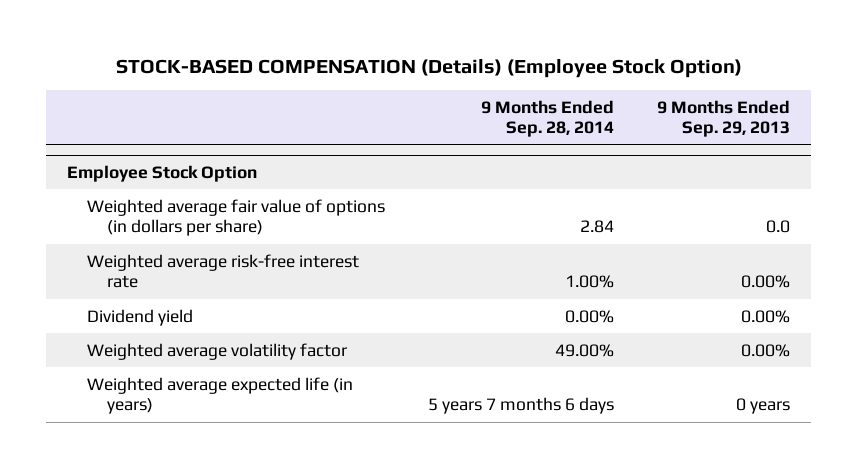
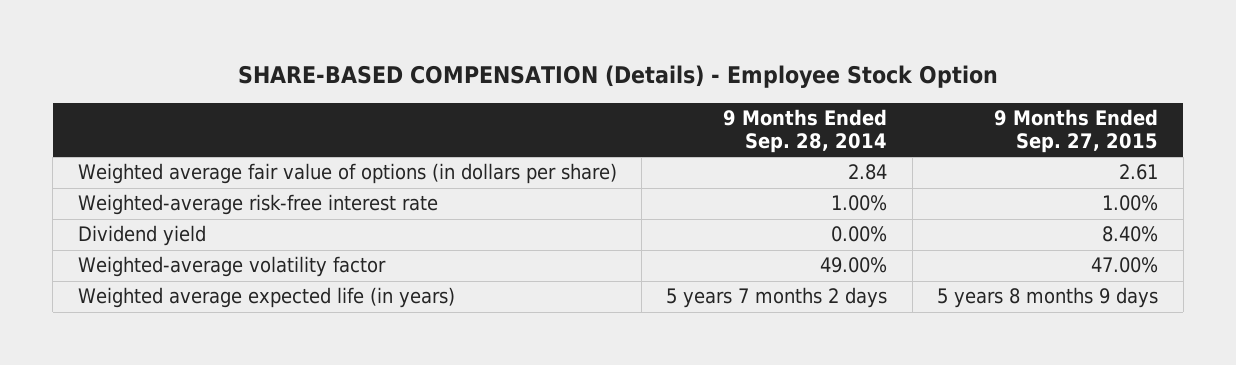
- STOCK-BASED COMPENSATION (Details) (Employee Stock Option)
+ SHARE-BASED COMPENSATION (Details) - Employee Stock Option
- | 9 Months Ended Sep. 28, 2014 | 9 Months Ended Sep. 29, 2013
+ | 9 Months Ended Sep. 28, 2014 | 9 Months Ended Sep. 27, 2015
- Employee Stock Option
- Weighted average risk-free interest rate | 1.00% | 0.00%
+ Weighted-average risk-free interest rate | 1.00% | 1.00%
- Weighted average volatility factor | 49.00% | 0.00%
- Weighted average expected life (in years) | 5 years 7 months 6 days | 0 years
+ Weighted-average volatility factor | 49.00% | 47.00%
+ Weighted average expected life (in years) | 5 years 7 months 2 days | 5 years 8 months 9 days

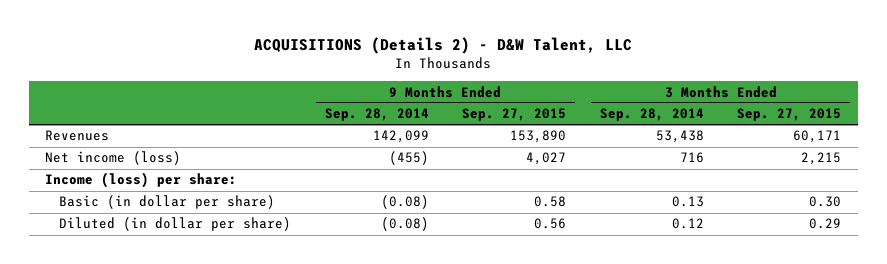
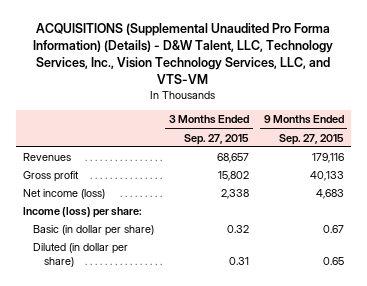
- ACQUISITIONS (Details 2) - D&W Talent, LLC
+ ACQUISITIONS (Supplemental Unaudited Pro Forma Information) (Details) - D&W Talent, LLC, Technology Services, Inc., Vision Technology Services, LLC, and VTS-VM
- | 9 Months Ended Sep. 28, 2014 | 9 Months Ended Sep. 27, 2015 | 3 Months Ended Sep. 28, 2014 | 3 Months Ended Sep. 27, 2015
+ | 3 Months Ended Sep. 27, 2015 | 9 Months Ended Sep. 27, 2015
- Revenues | 142,099 | 153,890 | 53,438 | 60,171
- Net income (loss) | (455) | 4,027 | 716 | 2,215
+ Revenues | 68,657 | 179,116
+ Gross profit | 15,802 | 40,133
+ Net income (loss) | 2,338 | 4,683
- Basic (in dollar per share) | (0.08) | 0.58 | 0.13 | 0.30
- Diluted (in dollar per share) | (0.08) | 0.56 | 0.12 | 0.29
+ Basic (in dollar per share) | 0.32 | 0.67
+ Diluted (in dollar per share) | 0.31 | 0.65

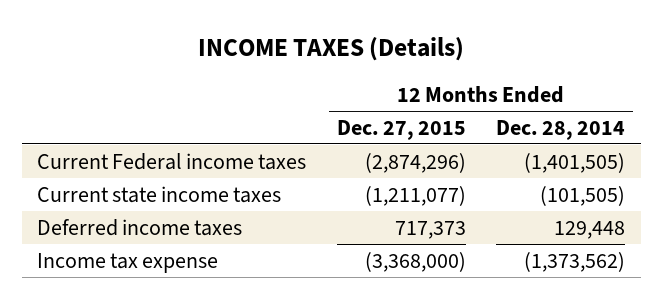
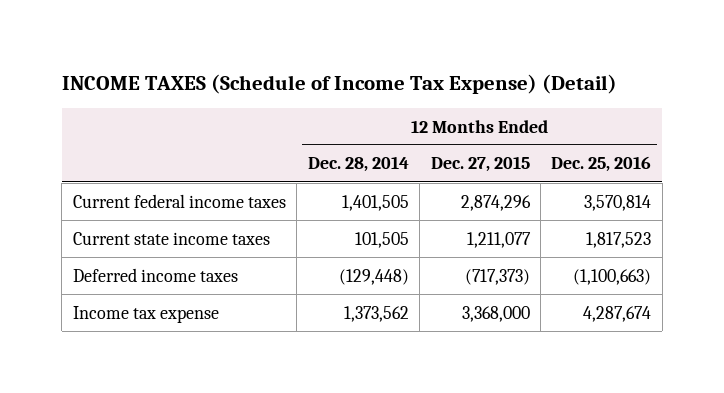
- INCOME TAXES (Details)
+ INCOME TAXES (Schedule of Income Tax Expense) (Detail)
- | 12 Months Ended Dec. 27, 2015 | 12 Months Ended Dec. 28, 2014
+ | 12 Months Ended Dec. 28, 2014 | 12 Months Ended Dec. 27, 2015 | 12 Months Ended Dec. 25, 2016
- Current Federal income taxes | (2,874,296) | (1,401,505)
- Current state income taxes | (1,211,077) | (101,505)
- Deferred income taxes | 717,373 | 129,448
- Income tax expense | (3,368,000) | (1,373,562)
+ Current federal income taxes | 1,401,505 | 2,874,296 | 3,570,814
+ Current state income taxes | 101,505 | 1,211,077 | 1,817,523
+ Deferred income taxes | (129,448) | (717,373) | (1,100,663)
+ Income tax expense | 1,373,562 | 3,368,000 | 4,287,674

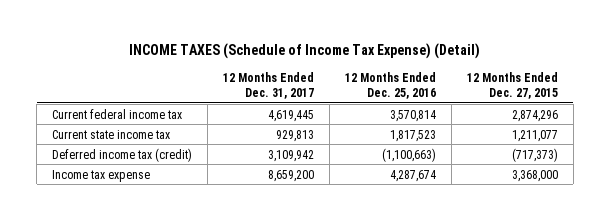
- | 12 Months Ended Dec. 28, 2014 | 12 Months Ended Dec. 27, 2015 | 12 Months Ended Dec. 25, 2016
+ | 12 Months Ended Dec. 31, 2017 | 12 Months Ended Dec. 25, 2016 | 12 Months Ended Dec. 27, 2015
- Current federal income taxes | 1,401,505 | 2,874,296 | 3,570,814
- Current state income taxes | 101,505 | 1,211,077 | 1,817,523
- Deferred income taxes | (129,448) | (717,373) | (1,100,663)
+ Current federal income tax | 4,619,445 | 3,570,814 | 2,874,296
+ Current state income tax | 929,813 | 1,817,523 | 1,211,077
+ Deferred income tax (credit) | 3,109,942 | (1,100,663) | (717,373)

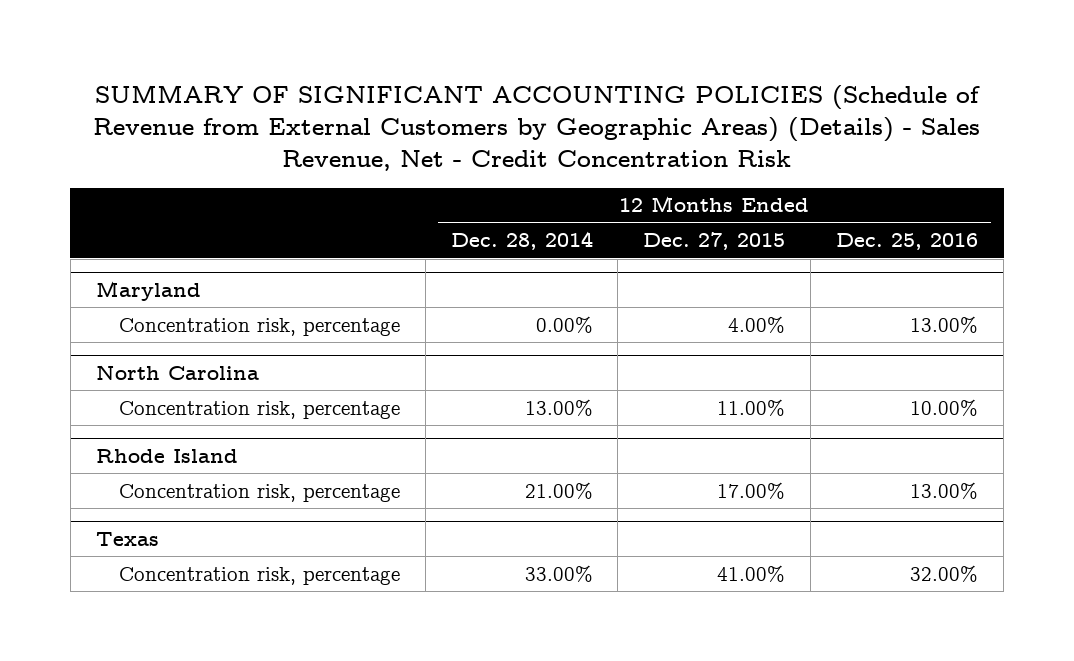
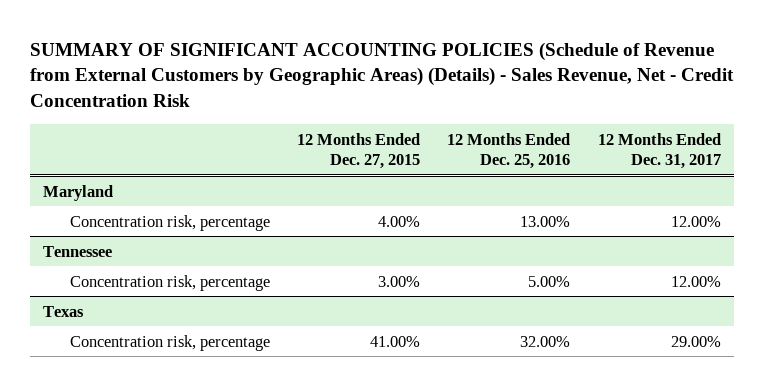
- | 12 Months Ended Dec. 28, 2014 | 12 Months Ended Dec. 27, 2015 | 12 Months Ended Dec. 25, 2016
+ | 12 Months Ended Dec. 27, 2015 | 12 Months Ended Dec. 25, 2016 | 12 Months Ended Dec. 31, 2017
- North Carolina
- Concentration risk, percentage | 13.00% | 11.00% | 10.00%
- Rhode Island
- Concentration risk, percentage | 21.00% | 17.00% | 13.00%
+ Tennessee
+ Concentration risk, percentage | 3.00% | 5.00% | 12.00%

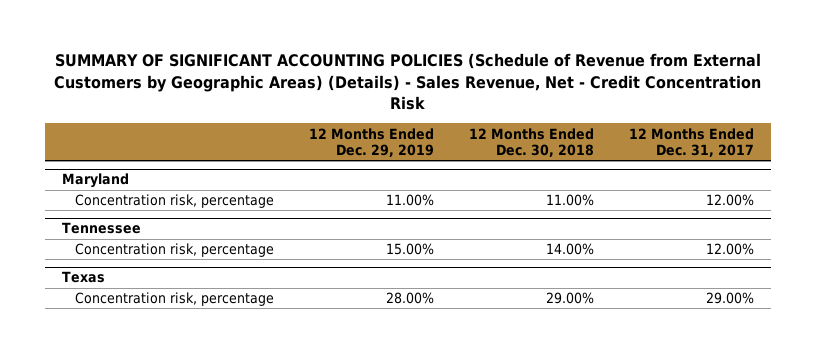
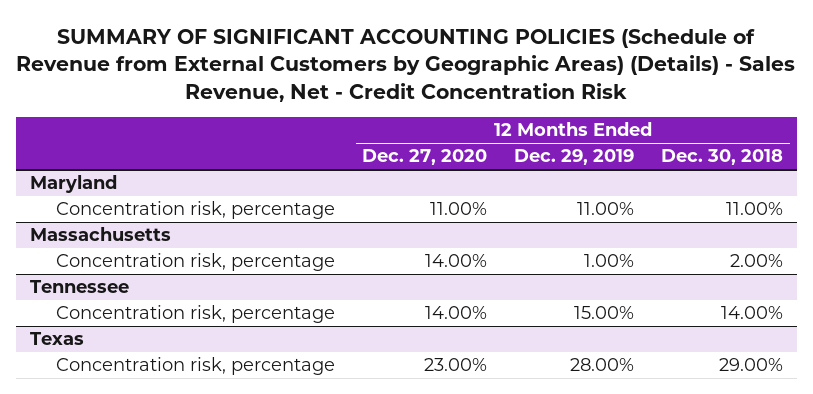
- | 12 Months Ended Dec. 29, 2019 | 12 Months Ended Dec. 30, 2018 | 12 Months Ended Dec. 31, 2017
+ | 12 Months Ended Dec. 27, 2020 | 12 Months Ended Dec. 29, 2019 | 12 Months Ended Dec. 30, 2018
+ Massachusetts
+ Concentration risk, percentage | 14.00% | 1.00% | 2.00%

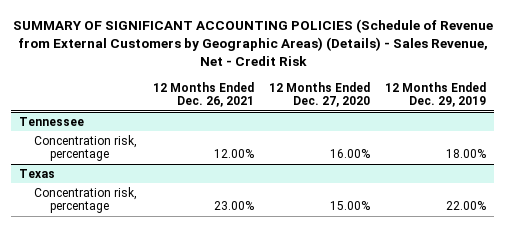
- SUMMARY OF SIGNIFICANT ACCOUNTING POLICIES (Schedule of Revenue from External Customers by Geographic Areas) (Details) - Sales Revenue, Net - Credit Concentration Risk
+ SUMMARY OF SIGNIFICANT ACCOUNTING POLICIES (Schedule of Revenue from External Customers by Geographic Areas) (Details) - Sales Revenue, Net - Credit Risk
- | 12 Months Ended Dec. 27, 2020 | 12 Months Ended Dec. 29, 2019 | 12 Months Ended Dec. 30, 2018
+ | 12 Months Ended Dec. 26, 2021 | 12 Months Ended Dec. 27, 2020 | 12 Months Ended Dec. 29, 2019
- Maryland
- Concentration risk, percentage | 11.00% | 11.00% | 11.00%
- Massachusetts
- Concentration risk, percentage | 14.00% | 1.00% | 2.00%
@ Tennessee
- Concentration risk, percentage | 14.00% | 15.00% | 14.00%
+ Concentration risk, percentage | 12.00% | 16.00% | 18.00%
@ Texas
- Concentration risk, percentage | 23.00% | 28.00% | 29.00%
+ Concentration risk, percentage | 23.00% | 15.00% | 22.00%

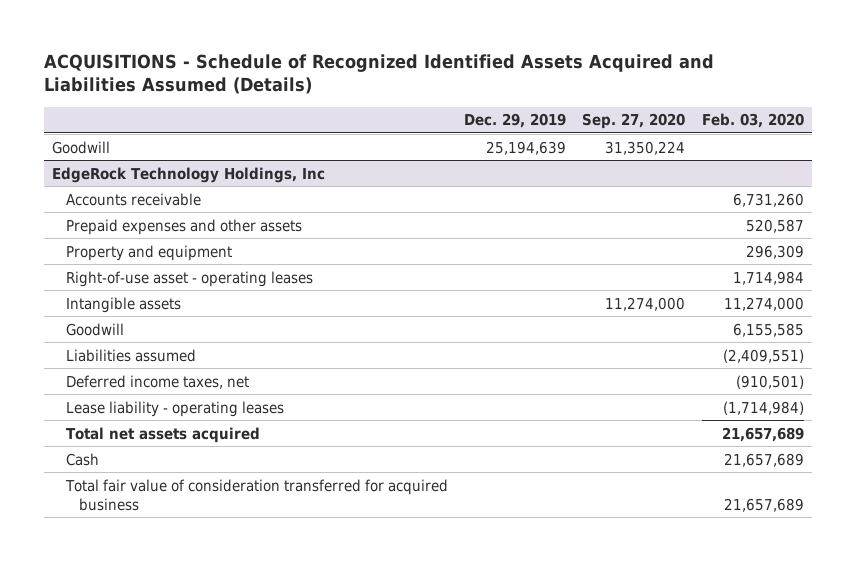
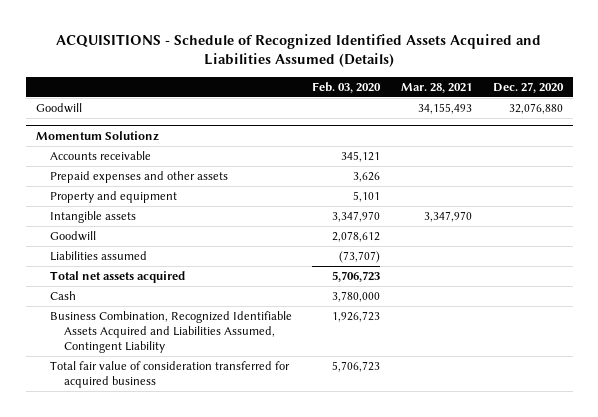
- | Dec. 29, 2019 | Sep. 27, 2020 | Feb. 03, 2020
+ | Feb. 03, 2020 | Mar. 28, 2021 | Dec. 27, 2020
- EdgeRock Technology Holdings, Inc
- Accounts receivable | | | 6,731,260
- Prepaid expenses and other assets | | | 520,587
- Property and equipment | | | 296,309
- Right-of-use asset - operating leases | | | 1,714,984
- Intangible assets | | 11,274,000 | 11,274,000
- Goodwill | | | 6,155,585
- Liabilities assumed | | | (2,409,551)
- Deferred income taxes, net | | | (910,501)
- Lease liability - operating leases | | | (1,714,984)
- Total net assets acquired | | | 21,657,689
- Cash | | | 21,657,689
- Total fair value of consideration transferred for acquired business | | | 21,657,689
+ Momentum Solutionz
+ Accounts receivable | 345,121 | |
+ Prepaid expenses and other assets | 3,626 | |
+ Property and equipment | 5,101 | |
+ Intangible assets | 3,347,970 | 3,347,970 |
+ Goodwill | 2,078,612 | |
+ Liabilities assumed | (73,707) | |
+ Total net assets acquired | 5,706,723 | |
+ Cash | 3,780,000 | |
+ Business Combination, Recognized Identifiable Assets Acquired and Liabilities Assumed, Contingent Liability | 1,926,723 | |
+ Total fair value of consideration transferred for acquired business | 5,706,723 | |

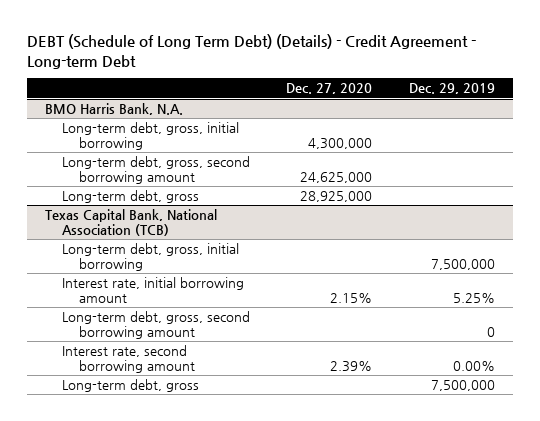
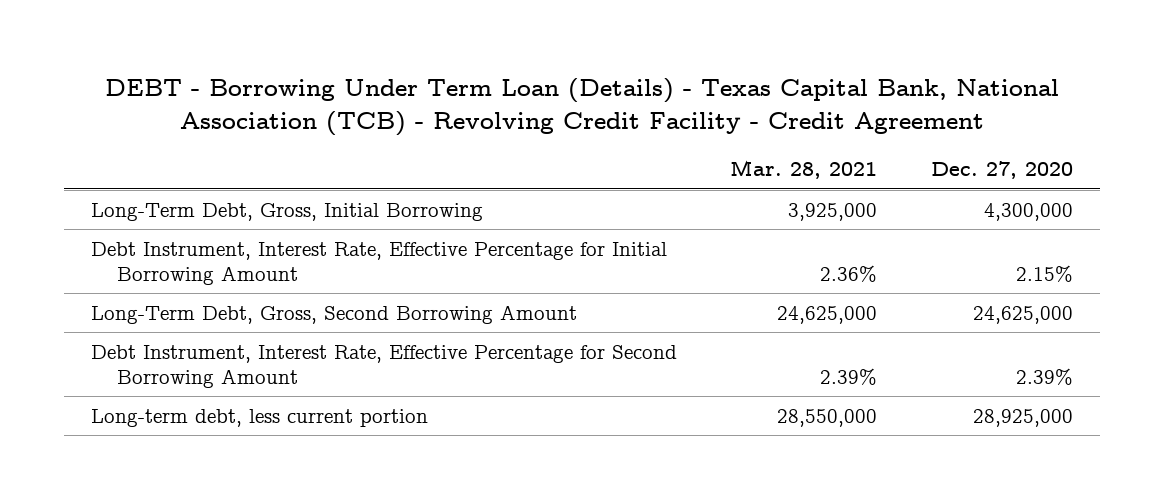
- DEBT (Schedule of Long Term Debt) (Details) - Credit Agreement - Long-term Debt
+ DEBT - Borrowing Under Term Loan (Details) - Texas Capital Bank, National Association (TCB) - Revolving Credit Facility - Credit Agreement
- | Dec. 27, 2020 | Dec. 29, 2019
+ | Mar. 28, 2021 | Dec. 27, 2020
- BMO Harris Bank, N.A.
- Long-term debt, gross, initial borrowing | 4,300,000 |
- Long-term debt, gross, second borrowing amount | 24,625,000 |
- Long-term debt, gross | 28,925,000 |
- Texas Capital Bank, National Association (TCB)
- Long-term debt, gross, initial borrowing | | 7,500,000
- Interest rate, initial borrowing amount | 2.15% | 5.25%
- Long-term debt, gross, second borrowing amount | | 0
- Interest rate, second borrowing amount | 2.39% | 0.00%
- Long-term debt, gross | | 7,500,000
+ Long-Term Debt, Gross, Initial Borrowing | 3,925,000 | 4,300,000
+ Debt Instrument, Interest Rate, Effective Percentage for Initial Borrowing Amount | 2.36% | 2.15%
+ Long-Term Debt, Gross, Second Borrowing Amount | 24,625,000 | 24,625,000
+ Debt Instrument, Interest Rate, Effective Percentage for Second Borrowing Amount | 2.39% | 2.39%
+ Long-term debt, less current portion | 28,550,000 | 28,925,000

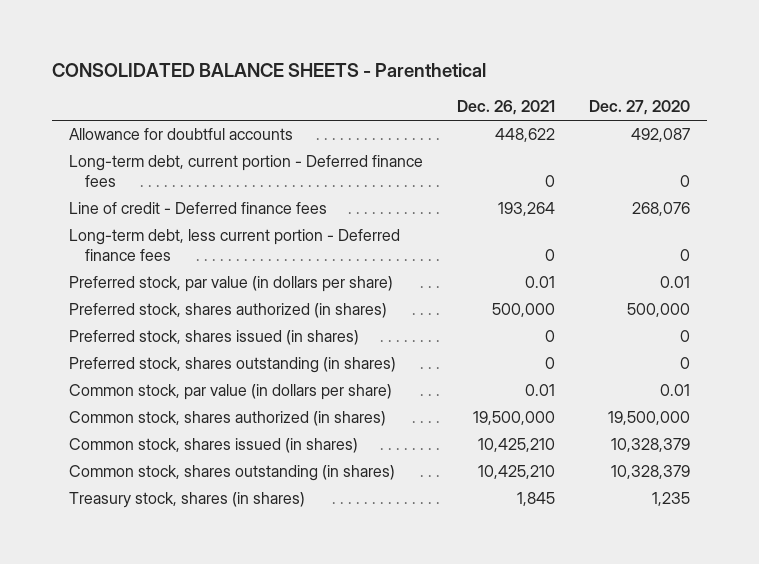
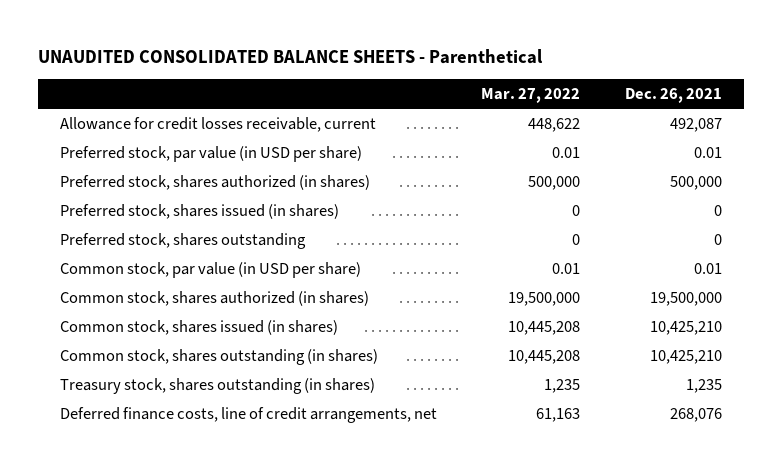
- CONSOLIDATED BALANCE SHEETS - Parenthetical
+ UNAUDITED CONSOLIDATED BALANCE SHEETS - Parenthetical
- | Dec. 26, 2021 | Dec. 27, 2020
+ | Mar. 27, 2022 | Dec. 26, 2021
- Allowance for doubtful accounts | 448,622 | 492,087
- Long-term debt, current portion - Deferred finance fees | 0 | 0
- Line of credit - Deferred finance fees | 193,264 | 268,076
- Long-term debt, less current portion - Deferred finance fees | 0 | 0
- Preferred stock, par value (in dollars per share) | 0.01 | 0.01
+ Allowance for credit losses receivable, current | 448,622 | 492,087
+ Preferred stock, par value (in USD per share) | 0.01 | 0.01
- Preferred stock, shares outstanding (in shares) | 0 | 0
- Common stock, par value (in dollars per share) | 0.01 | 0.01
+ Preferred stock, shares outstanding | 0 | 0
+ Common stock, par value (in USD per share) | 0.01 | 0.01
- Treasury stock, shares (in shares) | 1,845 | 1,235
+ Treasury stock, shares outstanding (in shares) | 1,235 | 1,235
+ Deferred finance costs, line of credit arrangements, net | 61,163 | 268,076

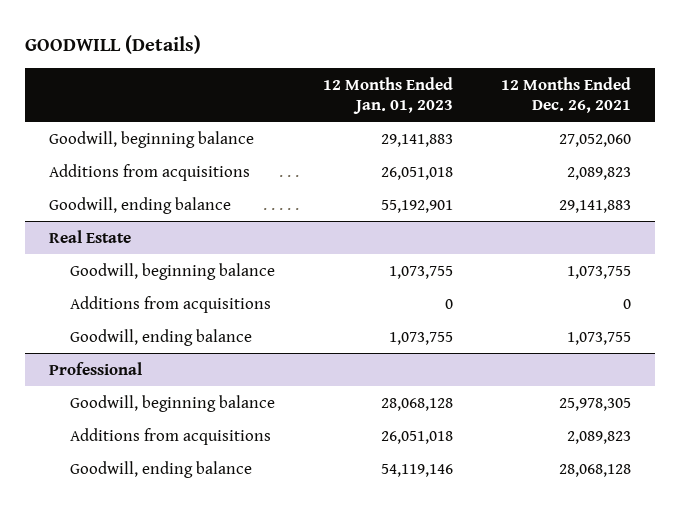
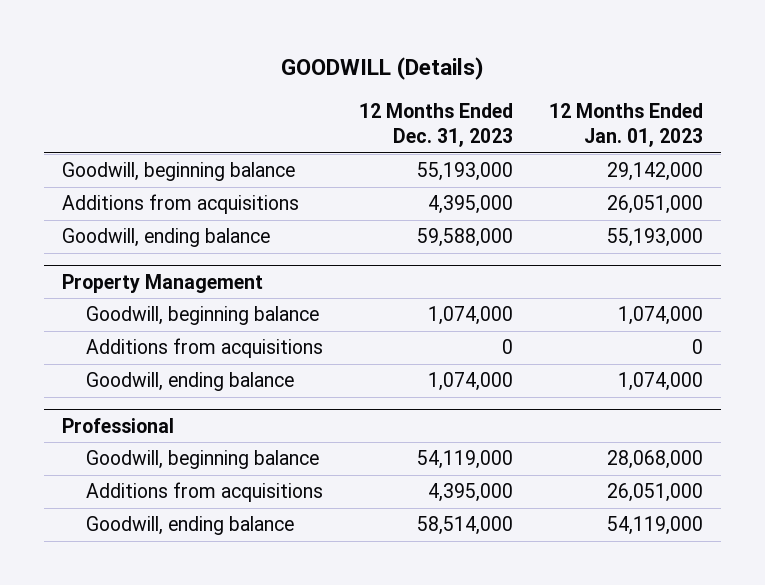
- | 12 Months Ended Jan. 01, 2023 | 12 Months Ended Dec. 26, 2021
+ | 12 Months Ended Dec. 31, 2023 | 12 Months Ended Jan. 01, 2023
- Goodwill, beginning balance | 29,141,883 | 27,052,060
- Additions from acquisitions | 26,051,018 | 2,089,823
- Goodwill, ending balance | 55,192,901 | 29,141,883
- Real Estate
- Goodwill, beginning balance | 1,073,755 | 1,073,755
+ Goodwill, beginning balance | 55,193,000 | 29,142,000
+ Additions from acquisitions | 4,395,000 | 26,051,000
+ Goodwill, ending balance | 59,588,000 | 55,193,000
+ Property Management
+ Goodwill, beginning balance | 1,074,000 | 1,074,000
- Goodwill, ending balance | 1,073,755 | 1,073,755
+ Goodwill, ending balance | 1,074,000 | 1,074,000
@ Professional
- Goodwill, beginning balance | 28,068,128 | 25,978,305
- Additions from acquisitions | 26,051,018 | 2,089,823
- Goodwill, ending balance | 54,119,146 | 28,068,128
+ Goodwill, beginning balance | 54,119,000 | 28,068,000
+ Additions from acquisitions | 4,395,000 | 26,051,000
+ Goodwill, ending balance | 58,514,000 | 54,119,000

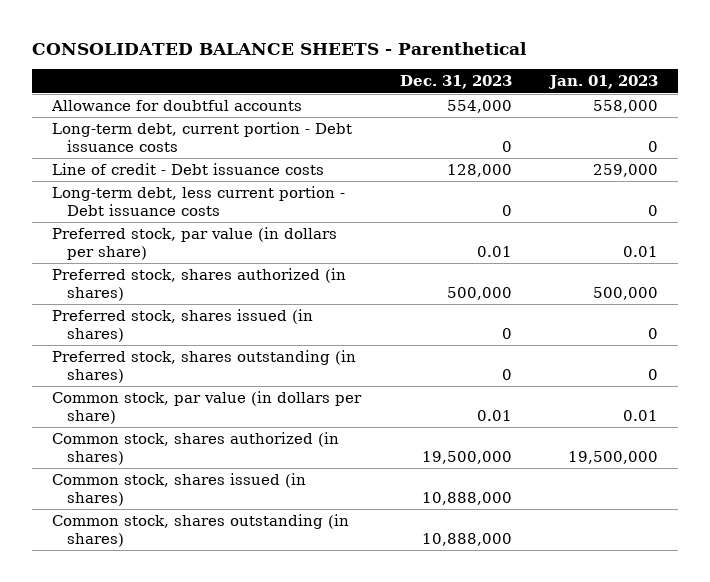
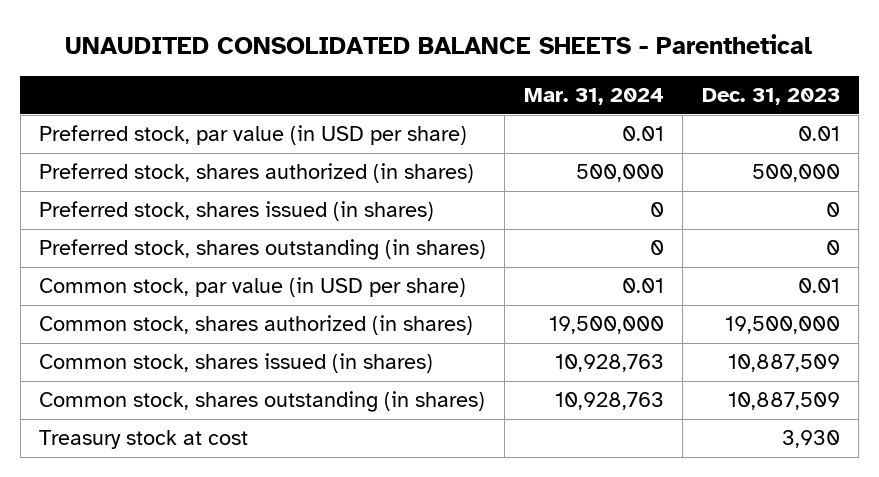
- CONSOLIDATED BALANCE SHEETS - Parenthetical
+ UNAUDITED CONSOLIDATED BALANCE SHEETS - Parenthetical
- | Dec. 31, 2023 | Jan. 01, 2023
+ | Mar. 31, 2024 | Dec. 31, 2023
- Allowance for doubtful accounts | 554,000 | 558,000
- Long-term debt, current portion - Debt issuance costs | 0 | 0
- Line of credit - Debt issuance costs | 128,000 | 259,000
- Long-term debt, less current portion - Debt issuance costs | 0 | 0
- Preferred stock, par value (in dollars per share) | 0.01 | 0.01
+ Preferred stock, par value (in USD per share) | 0.01 | 0.01
- Common stock, par value (in dollars per share) | 0.01 | 0.01
+ Common stock, par value (in USD per share) | 0.01 | 0.01
- Common stock, shares issued (in shares) | 10,888,000 |
- Common stock, shares outstanding (in shares) | 10,888,000 |
+ Common stock, shares issued (in shares) | 10,928,763 | 10,887,509
+ Common stock, shares outstanding (in shares) | 10,928,763 | 10,887,509
+ Treasury stock at cost | | 3,930

